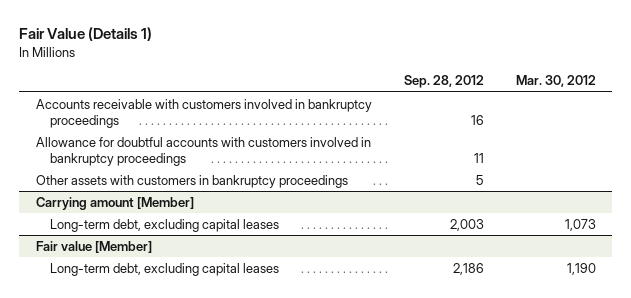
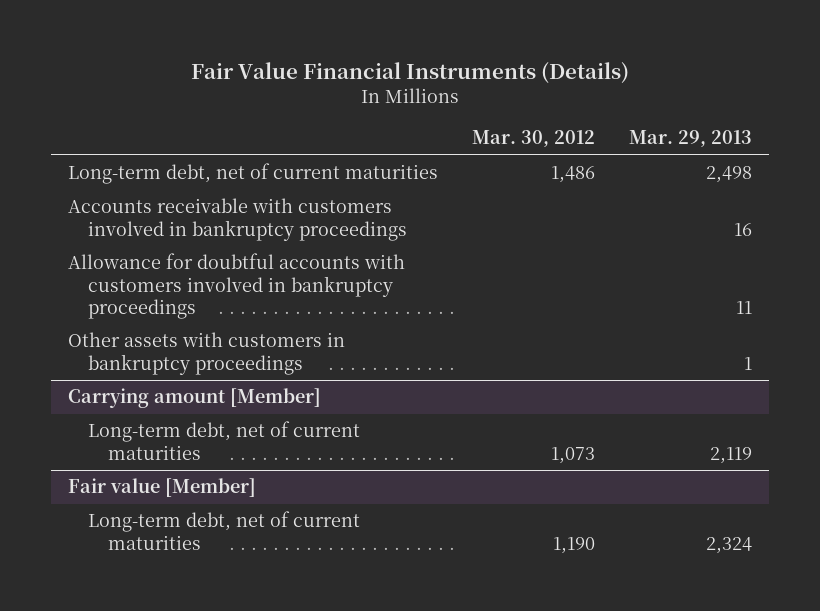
- Fair Value (Details 1)
+ Fair Value Financial Instruments (Details)
- | Sep. 28, 2012 | Mar. 30, 2012
+ | Mar. 30, 2012 | Mar. 29, 2013
+ Long-term debt, net of current maturities | 1,486 | 2,498
@ Carrying amount [Member]
- Long-term debt, excluding capital leases | 2,003 | 1,073
+ Long-term debt, net of current maturities | 1,073 | 2,119
@ Fair value [Member]
- Long-term debt, excluding capital leases | 2,186 | 1,190
+ Long-term debt, net of current maturities | 1,190 | 2,324

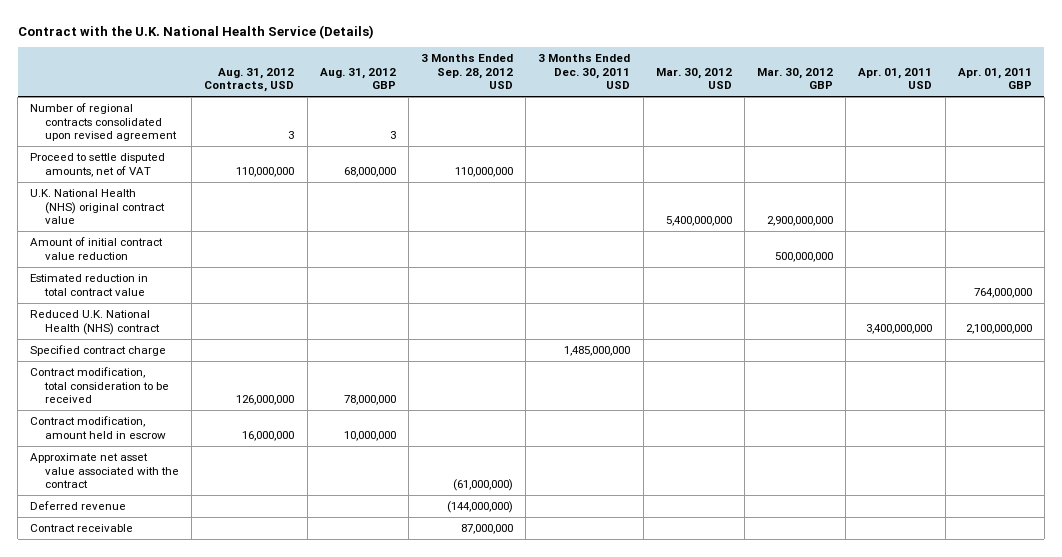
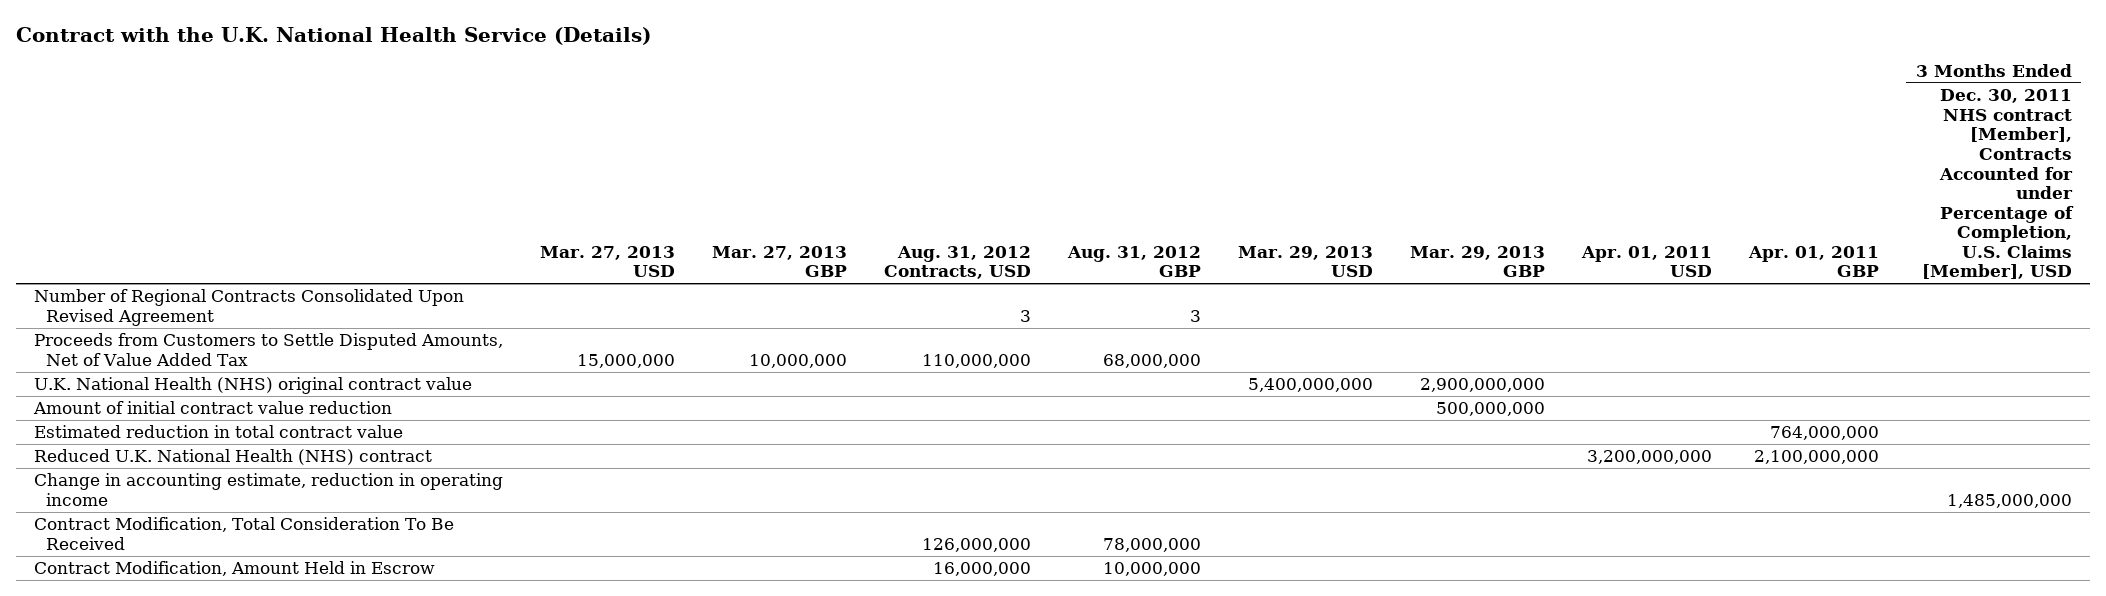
- | Aug. 31, 2012 Contracts, USD | Aug. 31, 2012 GBP | 3 Months Ended Sep. 28, 2012 USD | 3 Months Ended Dec. 30, 2011 USD | Mar. 30, 2012 USD | Mar. 30, 2012 GBP | Apr. 01, 2011 USD | Apr. 01, 2011 GBP
+ | Mar. 27, 2013 USD | Mar. 27, 2013 GBP | Aug. 31, 2012 Contracts, USD | Aug. 31, 2012 GBP | Mar. 29, 2013 USD | Mar. 29, 2013 GBP | Apr. 01, 2011 USD | Apr. 01, 2011 GBP | 3 Months Ended Dec. 30, 2011 NHS contract [Member], Contracts Accounted for under Percentage of Completion, U.S. Claims [Member], USD
- Number of regional contracts consolidated upon revised agreement | 3 | 3 | | | | | |
- Proceed to settle disputed amounts, net of VAT | 110,000,000 | 68,000,000 | 110,000,000 | | | | |
+ Number of Regional Contracts Consolidated Upon Revised Agreement | | | 3 | 3 | | | | |
+ Proceeds from Customers to Settle Disputed Amounts, Net of Value Added Tax | 15,000,000 | 10,000,000 | 110,000,000 | 68,000,000 | | | | |
- Reduced U.K. National Health (NHS) contract | | | | | | | 3,400,000,000 | 2,100,000,000
- Specified contract charge | | | | 1,485,000,000 | | | |
- Contract modification, total consideration to be received | 126,000,000 | 78,000,000 | | | | | |
- Contract modification, amount held in escrow | 16,000,000 | 10,000,000 | | | | | |
- Approximate net asset value associated with the contract | | | (61,000,000) | | | | |
- Deferred revenue | | | (144,000,000) | | | | |
- Contract receivable | | | 87,000,000 | | | | |
+ Reduced U.K. National Health (NHS) contract | | | | | | | 3,200,000,000 | 2,100,000,000 |
+ Change in accounting estimate, reduction in operating income | | | | | | | | | 1,485,000,000
+ Contract Modification, Total Consideration To Be Received | | | 126,000,000 | 78,000,000 | | | | |
+ Contract Modification, Amount Held in Escrow | | | 16,000,000 | 10,000,000 | | | | |

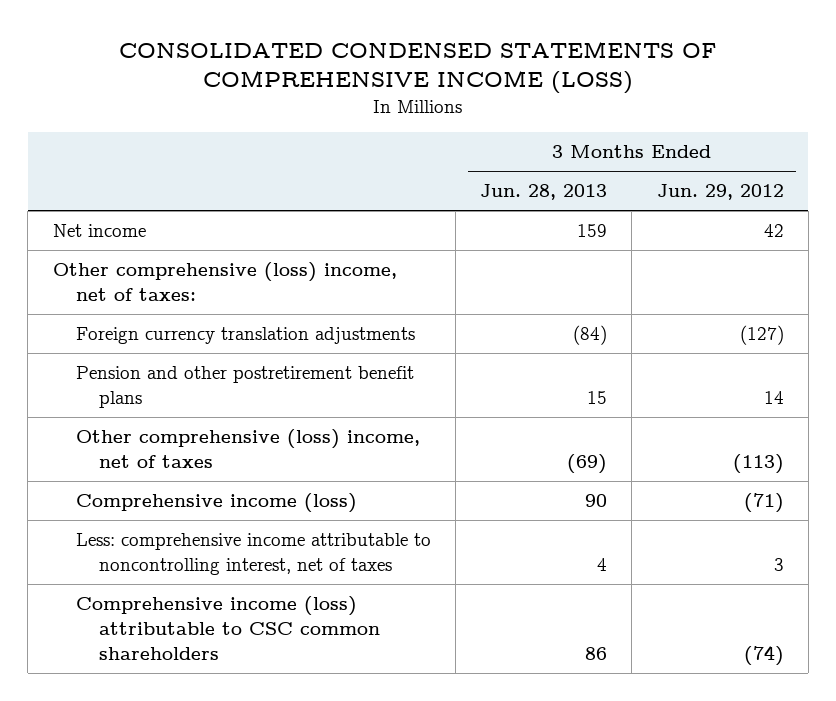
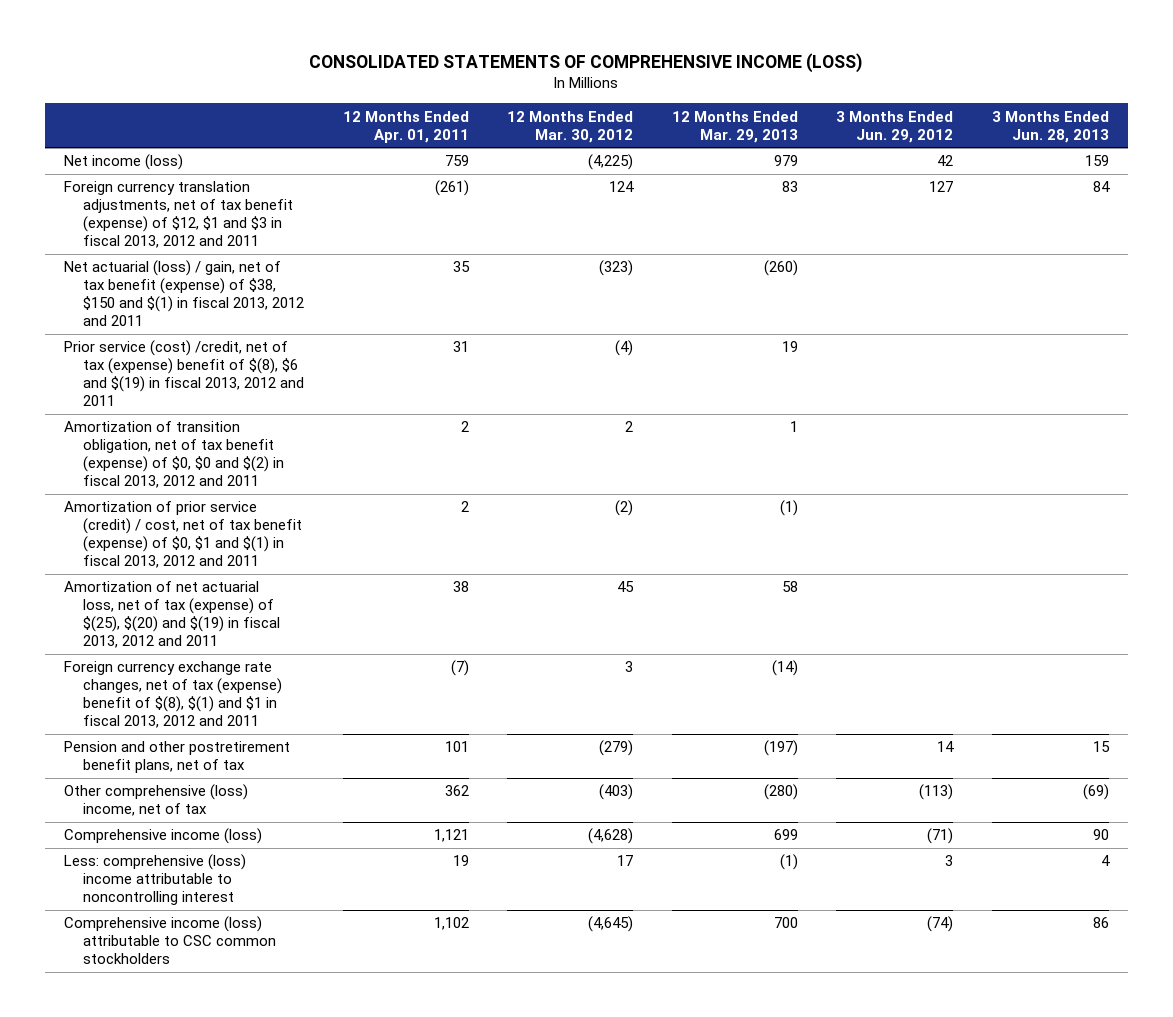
- CONSOLIDATED CONDENSED STATEMENTS OF COMPREHENSIVE INCOME (LOSS)
+ CONSOLIDATED STATEMENTS OF COMPREHENSIVE INCOME (LOSS)
- | 3 Months Ended Jun. 28, 2013 | 3 Months Ended Jun. 29, 2012
+ | 12 Months Ended Apr. 01, 2011 | 12 Months Ended Mar. 30, 2012 | 12 Months Ended Mar. 29, 2013 | 3 Months Ended Jun. 29, 2012 | 3 Months Ended Jun. 28, 2013
- Net income | 159 | 42
- Other comprehensive (loss) income, net of taxes:
- Foreign currency translation adjustments | (84) | (127)
- Pension and other postretirement benefit plans | 15 | 14
- Other comprehensive (loss) income, net of taxes | (69) | (113)
+ Net income (loss) | 759 | (4,225) | 979 | 42 | 159
+ Foreign currency translation adjustments, net of tax benefit (expense) of $12, $1 and $3 in fiscal 2013, 2012 and 2011 | (261) | 124 | 83 | 127 | 84
+ Net actuarial (loss) / gain, net of tax benefit (expense) of $38, $150 and $(1) in fiscal 2013, 2012 and 2011 | 35 | (323) | (260) | |
+ Prior service (cost) /credit, net of tax (expense) benefit of $(8), $6 and $(19) in fiscal 2013, 2012 and 2011 | 31 | (4) | 19 | |
+ Amortization of transition obligation, net of tax benefit (expense) of $0, $0 and $(2) in fiscal 2013, 2012 and 2011 | 2 | 2 | 1 | |
+ Amortization of prior service (credit) / cost, net of tax benefit (expense) of $0, $1 and $(1) in fiscal 2013, 2012 and 2011 | 2 | (2) | (1) | |
+ Amortization of net actuarial loss, net of tax (expense) of $(25), $(20) and $(19) in fiscal 2013, 2012 and 2011 | 38 | 45 | 58 | |
+ Foreign currency exchange rate changes, net of tax (expense) benefit of $(8), $(1) and $1 in fiscal 2013, 2012 and 2011 | (7) | 3 | (14) | |
+ Pension and other postretirement benefit plans, net of tax | 101 | (279) | (197) | 14 | 15
+ Other comprehensive (loss) income, net of tax | 362 | (403) | (280) | (113) | (69)
- Less: comprehensive income attributable to noncontrolling interest, net of taxes | 4 | 3
- Comprehensive income (loss) attributable to CSC common shareholders | 86 | (74)
+ Less: comprehensive (loss) income attributable to noncontrolling interest | 19 | 17 | (1) | 3 | 4
+ Comprehensive income (loss) attributable to CSC common stockholders | 1,102 | (4,645) | 700 | (74) | 86

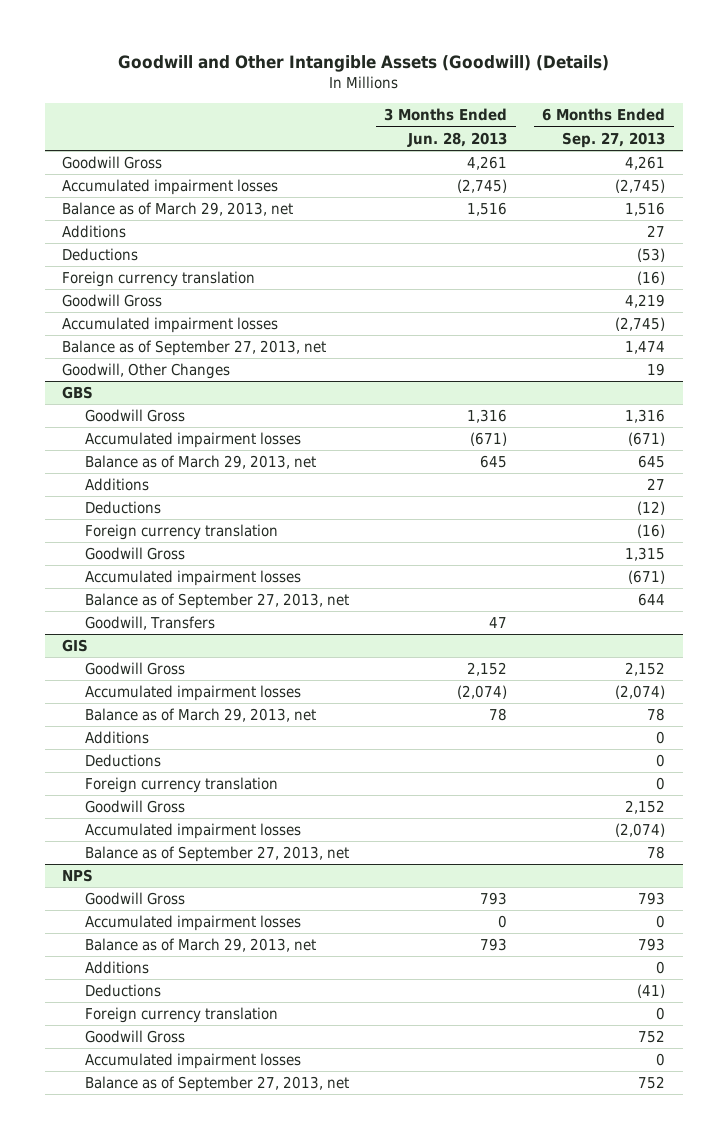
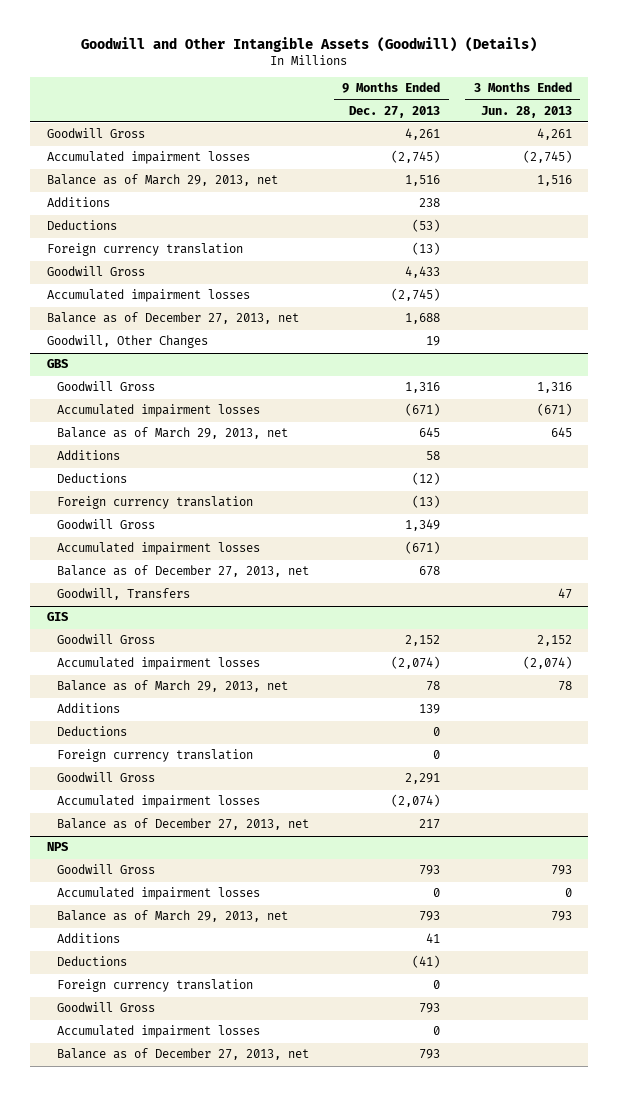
- | 3 Months Ended Jun. 28, 2013 | 6 Months Ended Sep. 27, 2013
+ | 9 Months Ended Dec. 27, 2013 | 3 Months Ended Jun. 28, 2013
- Balance as of September 27, 2013, net | | 1,474
+ Balance as of December 27, 2013, net | 1,688 |
@ GBS
- Balance as of September 27, 2013, net | | 644
+ Balance as of December 27, 2013, net | 678 |
@ GIS
- Balance as of September 27, 2013, net | | 78
+ Balance as of December 27, 2013, net | 217 |
@ NPS
- Balance as of September 27, 2013, net | | 752
+ Balance as of December 27, 2013, net | 793 |

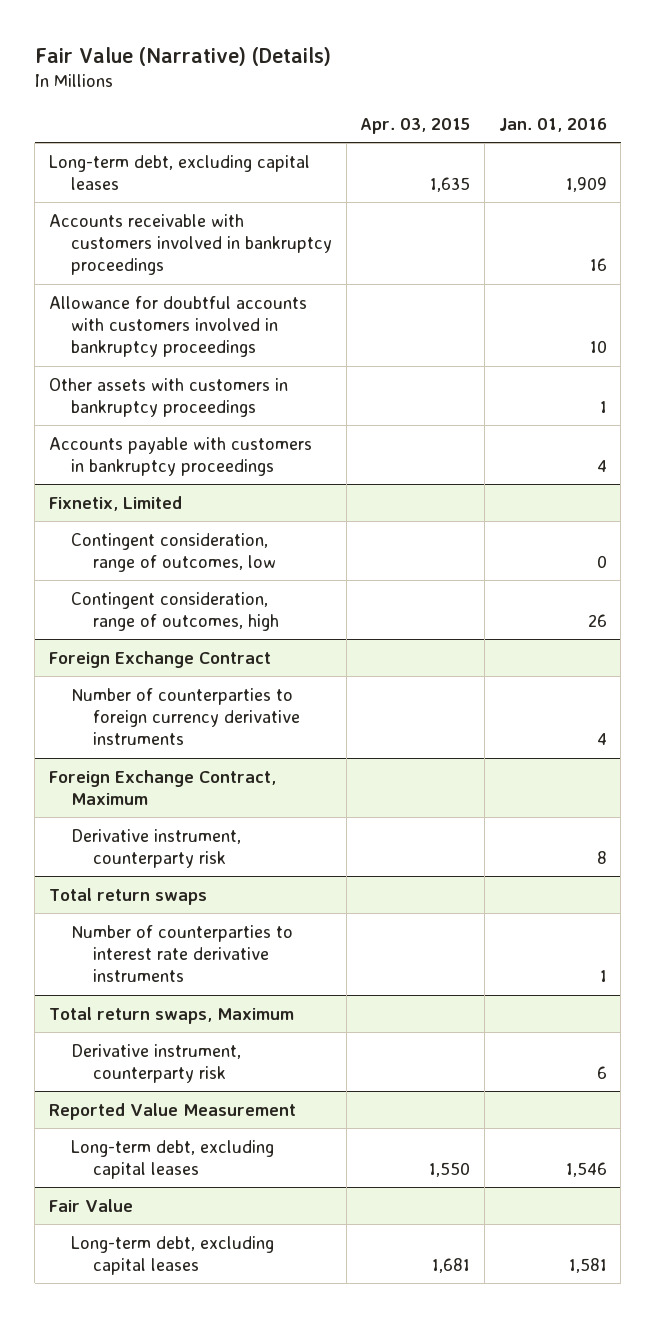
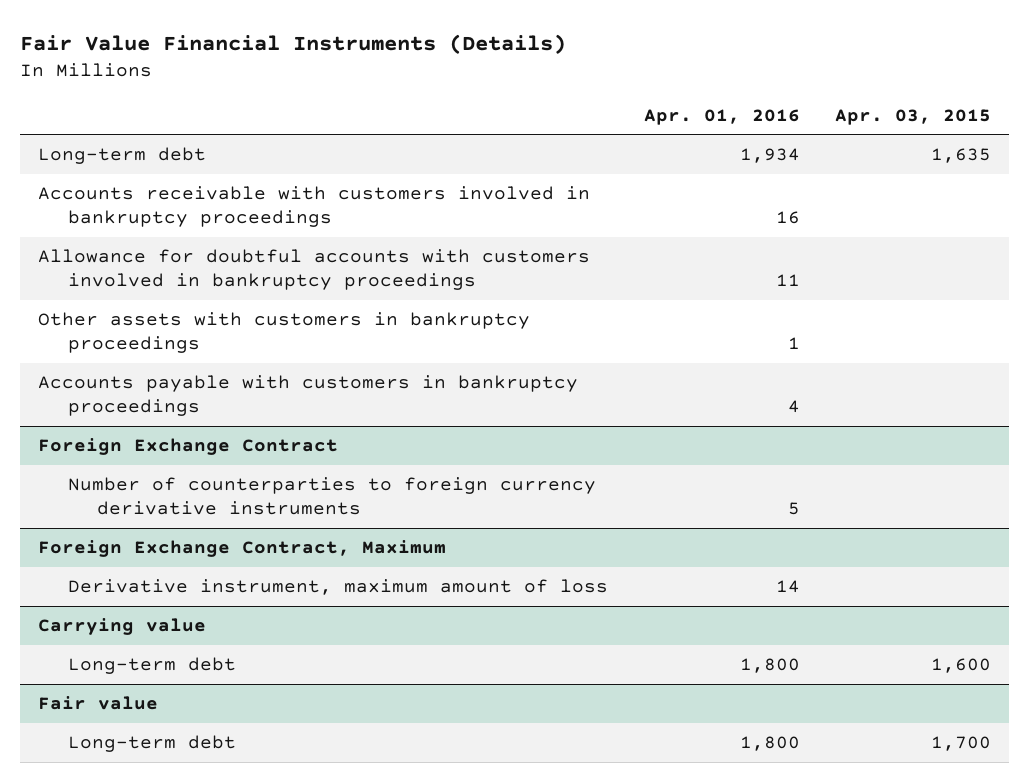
- Fair Value (Narrative) (Details)
+ Fair Value Financial Instruments (Details)
- | Apr. 03, 2015 | Jan. 01, 2016
+ | Apr. 01, 2016 | Apr. 03, 2015
- Long-term debt, excluding capital leases | 1,635 | 1,909
+ Long-term debt | 1,934 | 1,635
- Fixnetix, Limited
- Contingent consideration, range of outcomes, low | | 0
- Contingent consideration, range of outcomes, high | | 26
@ Foreign Exchange Contract, Maximum
- Derivative instrument, counterparty risk | | 8
- Total return swaps
- Number of counterparties to interest rate derivative instruments | | 1
- Total return swaps, Maximum
- Derivative instrument, counterparty risk | | 6
- Reported Value Measurement
- Long-term debt, excluding capital leases | 1,550 | 1,546
- Fair Value
- Long-term debt, excluding capital leases | 1,681 | 1,581
@ Foreign Exchange Contract, Maximum
+ Derivative instrument, maximum amount of loss | 14 |
+ Carrying value
+ Long-term debt | 1,800 | 1,600
+ Fair value
+ Long-term debt | 1,800 | 1,700

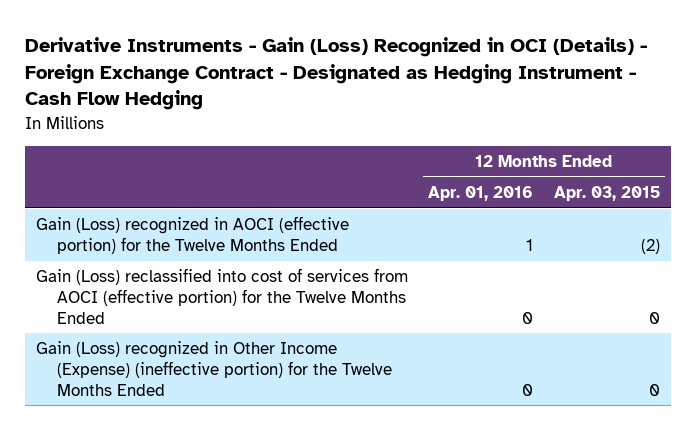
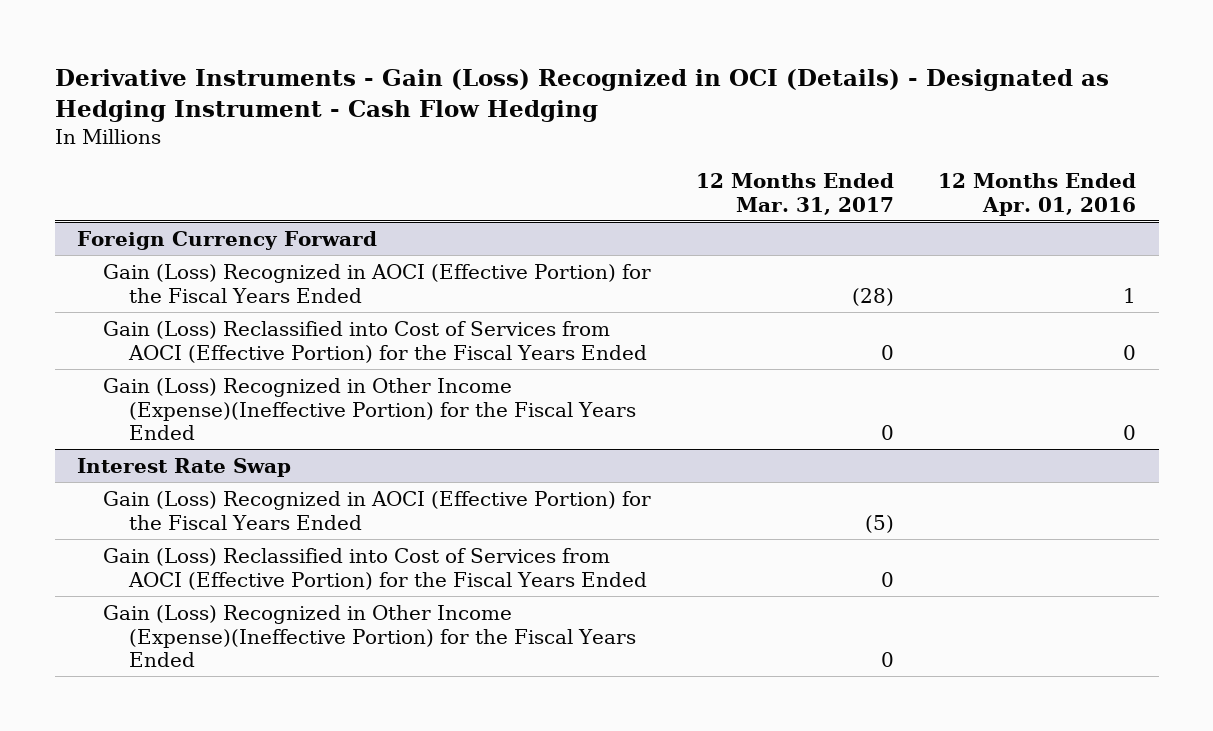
- Derivative Instruments - Gain (Loss) Recognized in OCI (Details) - Foreign Exchange Contract - Designated as Hedging Instrument - Cash Flow Hedging
+ Derivative Instruments - Gain (Loss) Recognized in OCI (Details) - Designated as Hedging Instrument - Cash Flow Hedging
- | 12 Months Ended Apr. 01, 2016 | 12 Months Ended Apr. 03, 2015
+ | 12 Months Ended Mar. 31, 2017 | 12 Months Ended Apr. 01, 2016
- Gain (Loss) recognized in AOCI (effective portion) for the Twelve Months Ended | 1 | (2)
- Gain (Loss) reclassified into cost of services from AOCI (effective portion) for the Twelve Months Ended | 0 | 0
- Gain (Loss) recognized in Other Income (Expense) (ineffective portion) for the Twelve Months Ended | 0 | 0
+ Foreign Currency Forward
+ Gain (Loss) Recognized in AOCI (Effective Portion) for the Fiscal Years Ended | (28) | 1
+ Gain (Loss) Reclassified into Cost of Services from AOCI (Effective Portion) for the Fiscal Years Ended | 0 | 0
+ Gain (Loss) Recognized in Other Income (Expense)(Ineffective Portion) for the Fiscal Years Ended | 0 | 0
+ Interest Rate Swap
+ Gain (Loss) Recognized in AOCI (Effective Portion) for the Fiscal Years Ended | (5) |
+ Gain (Loss) Reclassified into Cost of Services from AOCI (Effective Portion) for the Fiscal Years Ended | 0 |
+ Gain (Loss) Recognized in Other Income (Expense)(Ineffective Portion) for the Fiscal Years Ended | 0 |

